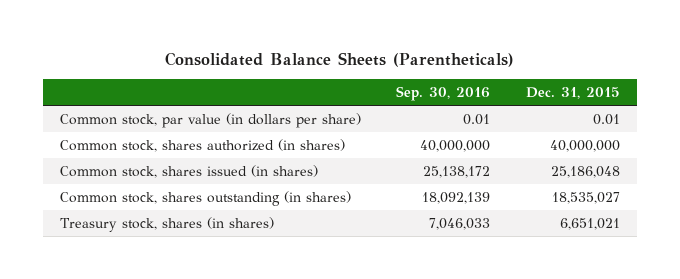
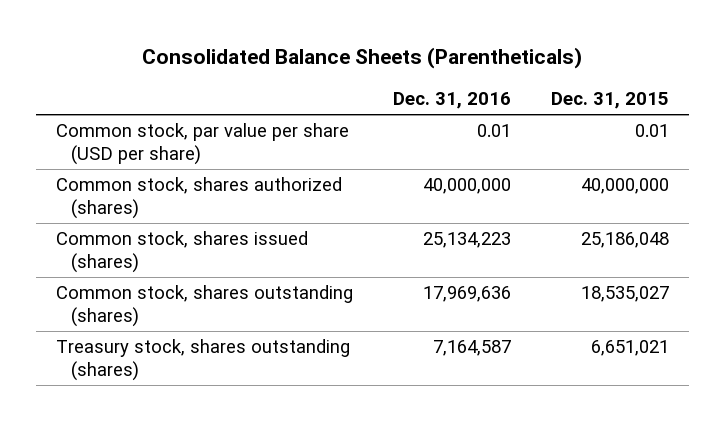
- | Sep. 30, 2016 | Dec. 31, 2015
+ | Dec. 31, 2016 | Dec. 31, 2015
- Common stock, par value (in dollars per share) | 0.01 | 0.01
- Common stock, shares authorized (in shares) | 40,000,000 | 40,000,000
- Common stock, shares issued (in shares) | 25,138,172 | 25,186,048
- Common stock, shares outstanding (in shares) | 18,092,139 | 18,535,027
- Treasury stock, shares (in shares) | 7,046,033 | 6,651,021
+ Common stock, par value per share (USD per share) | 0.01 | 0.01
+ Common stock, shares authorized (shares) | 40,000,000 | 40,000,000
+ Common stock, shares issued (shares) | 25,134,223 | 25,186,048
+ Common stock, shares outstanding (shares) | 17,969,636 | 18,535,027
+ Treasury stock, shares outstanding (shares) | 7,164,587 | 6,651,021

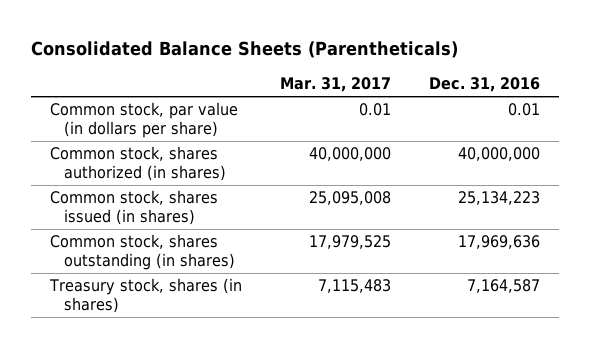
- | Dec. 31, 2016 | Dec. 31, 2015
+ | Mar. 31, 2017 | Dec. 31, 2016
- Common stock, par value per share (USD per share) | 0.01 | 0.01
- Common stock, shares authorized (shares) | 40,000,000 | 40,000,000
- Common stock, shares issued (shares) | 25,134,223 | 25,186,048
- Common stock, shares outstanding (shares) | 17,969,636 | 18,535,027
- Treasury stock, shares outstanding (shares) | 7,164,587 | 6,651,021
+ Common stock, par value (in dollars per share) | 0.01 | 0.01
+ Common stock, shares authorized (in shares) | 40,000,000 | 40,000,000
+ Common stock, shares issued (in shares) | 25,095,008 | 25,134,223
+ Common stock, shares outstanding (in shares) | 17,979,525 | 17,969,636
+ Treasury stock, shares (in shares) | 7,115,483 | 7,164,587

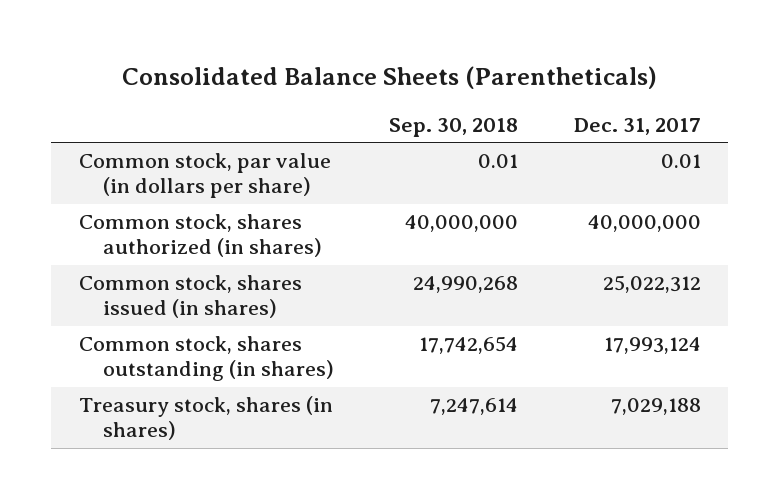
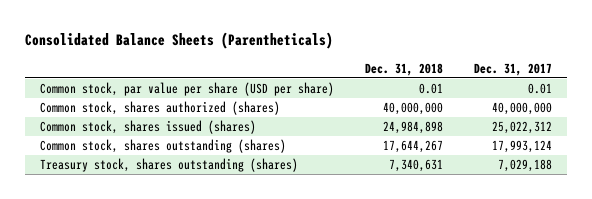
- | Sep. 30, 2018 | Dec. 31, 2017
+ | Dec. 31, 2018 | Dec. 31, 2017
- Common stock, par value (in dollars per share) | 0.01 | 0.01
- Common stock, shares authorized (in shares) | 40,000,000 | 40,000,000
- Common stock, shares issued (in shares) | 24,990,268 | 25,022,312
- Common stock, shares outstanding (in shares) | 17,742,654 | 17,993,124
- Treasury stock, shares (in shares) | 7,247,614 | 7,029,188
+ Common stock, par value per share (USD per share) | 0.01 | 0.01
+ Common stock, shares authorized (shares) | 40,000,000 | 40,000,000
+ Common stock, shares issued (shares) | 24,984,898 | 25,022,312
+ Common stock, shares outstanding (shares) | 17,644,267 | 17,993,124
+ Treasury stock, shares outstanding (shares) | 7,340,631 | 7,029,188

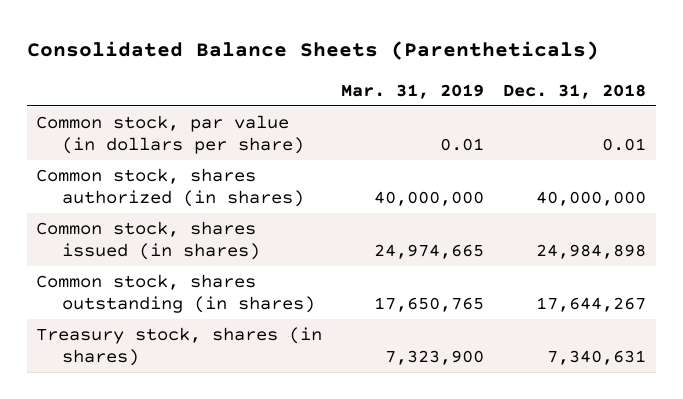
- | Dec. 31, 2018 | Dec. 31, 2017
+ | Mar. 31, 2019 | Dec. 31, 2018
- Common stock, par value per share (USD per share) | 0.01 | 0.01
- Common stock, shares authorized (shares) | 40,000,000 | 40,000,000
- Common stock, shares issued (shares) | 24,984,898 | 25,022,312
- Common stock, shares outstanding (shares) | 17,644,267 | 17,993,124
- Treasury stock, shares outstanding (shares) | 7,340,631 | 7,029,188
+ Common stock, par value (in dollars per share) | 0.01 | 0.01
+ Common stock, shares authorized (in shares) | 40,000,000 | 40,000,000
+ Common stock, shares issued (in shares) | 24,974,665 | 24,984,898
+ Common stock, shares outstanding (in shares) | 17,650,765 | 17,644,267
+ Treasury stock, shares (in shares) | 7,323,900 | 7,340,631

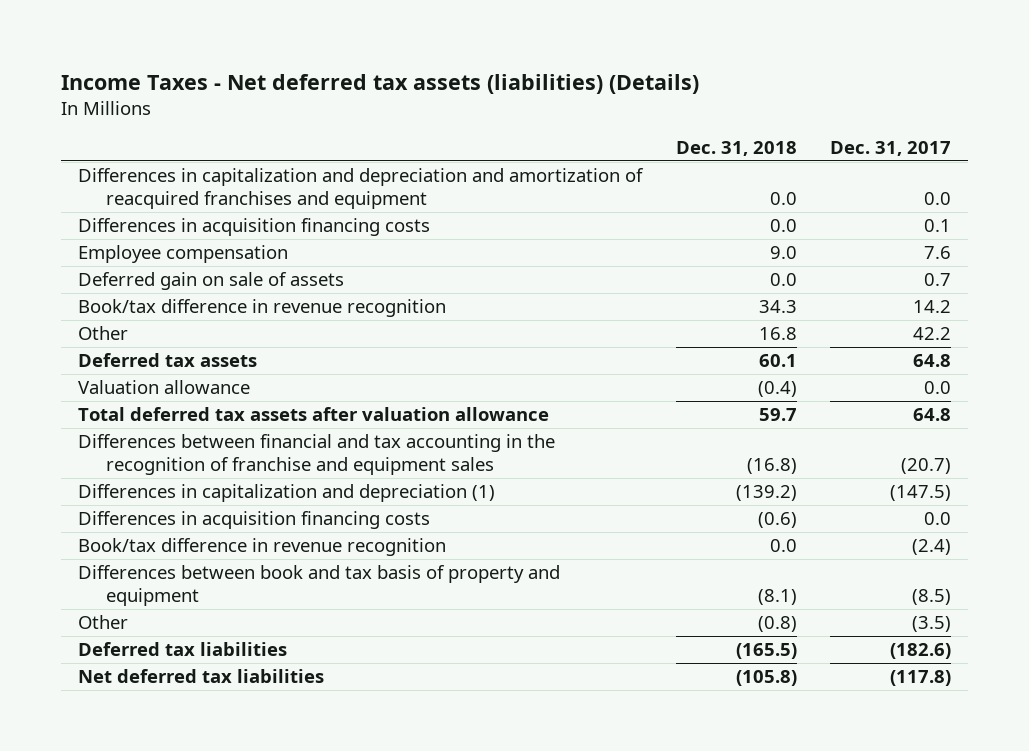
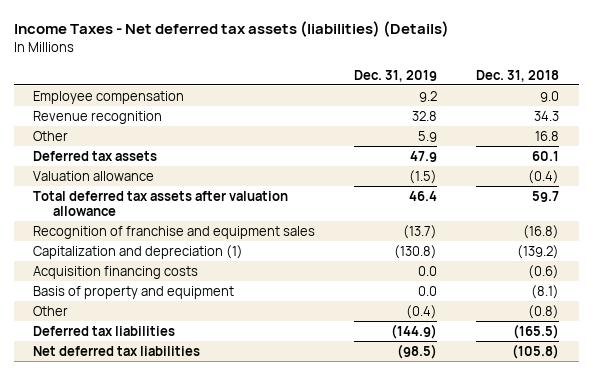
- | Dec. 31, 2018 | Dec. 31, 2017
+ | Dec. 31, 2019 | Dec. 31, 2018
- Differences in capitalization and depreciation and amortization of reacquired franchises and equipment | 0.0 | 0.0
- Differences in acquisition financing costs | 0.0 | 0.1
- Deferred gain on sale of assets | 0.0 | 0.7
- Book/tax difference in revenue recognition | 34.3 | 14.2
+ Revenue recognition | 32.8 | 34.3
- Differences between financial and tax accounting in the recognition of franchise and equipment sales | (16.8) | (20.7)
- Differences in capitalization and depreciation (1) | (139.2) | (147.5)
- Differences in acquisition financing costs | (0.6) | 0.0
- Book/tax difference in revenue recognition | 0.0 | (2.4)
- Differences between book and tax basis of property and equipment | (8.1) | (8.5)
+ Recognition of franchise and equipment sales | (13.7) | (16.8)
+ Capitalization and depreciation (1) | (130.8) | (139.2)
+ Acquisition financing costs | 0.0 | (0.6)
+ Basis of property and equipment | 0.0 | (8.1)

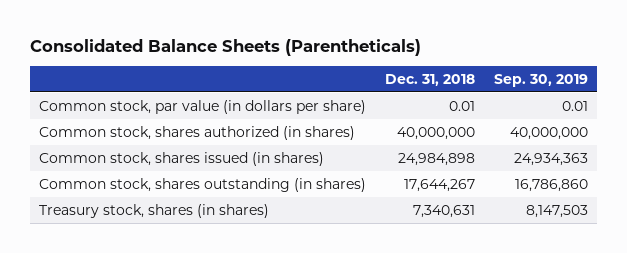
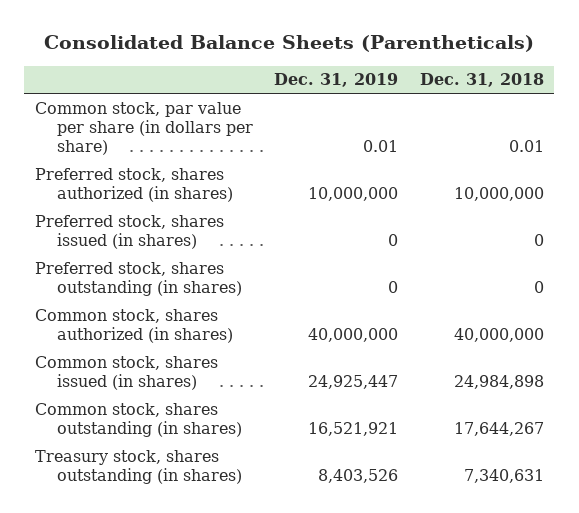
- | Dec. 31, 2018 | Sep. 30, 2019
+ | Dec. 31, 2019 | Dec. 31, 2018
- Common stock, par value (in dollars per share) | 0.01 | 0.01
+ Common stock, par value per share (in dollars per share) | 0.01 | 0.01
+ Preferred stock, shares authorized (in shares) | 10,000,000 | 10,000,000
+ Preferred stock, shares issued (in shares) | 0 | 0
+ Preferred stock, shares outstanding (in shares) | 0 | 0
- Treasury stock, shares (in shares) | 7,340,631 | 8,147,503
+ Treasury stock, shares outstanding (in shares) | 8,403,526 | 7,340,631

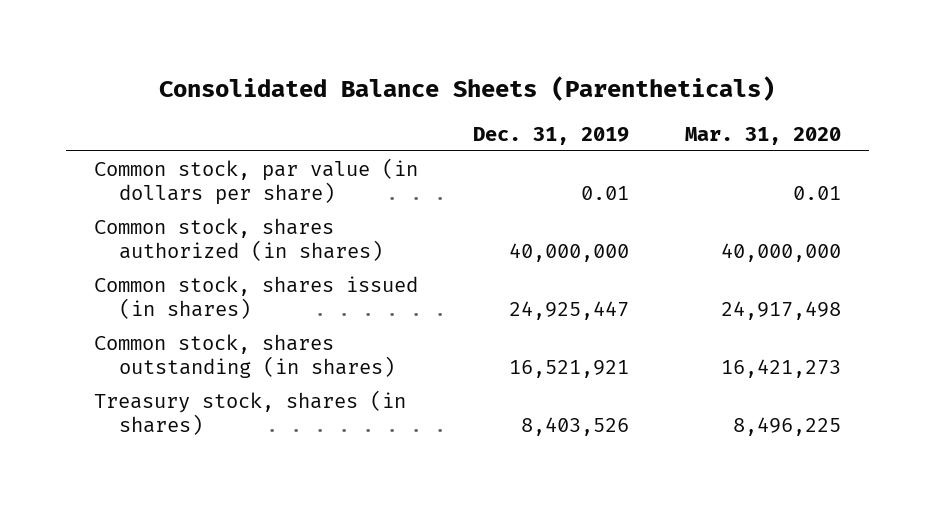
- | Dec. 31, 2019 | Dec. 31, 2018
+ | Dec. 31, 2019 | Mar. 31, 2020
- Common stock, par value per share (in dollars per share) | 0.01 | 0.01
- Preferred stock, shares authorized (in shares) | 10,000,000 | 10,000,000
- Preferred stock, shares issued (in shares) | 0 | 0
- Preferred stock, shares outstanding (in shares) | 0 | 0
+ Common stock, par value (in dollars per share) | 0.01 | 0.01
- Treasury stock, shares outstanding (in shares) | 8,403,526 | 7,340,631
+ Treasury stock, shares (in shares) | 8,403,526 | 8,496,225

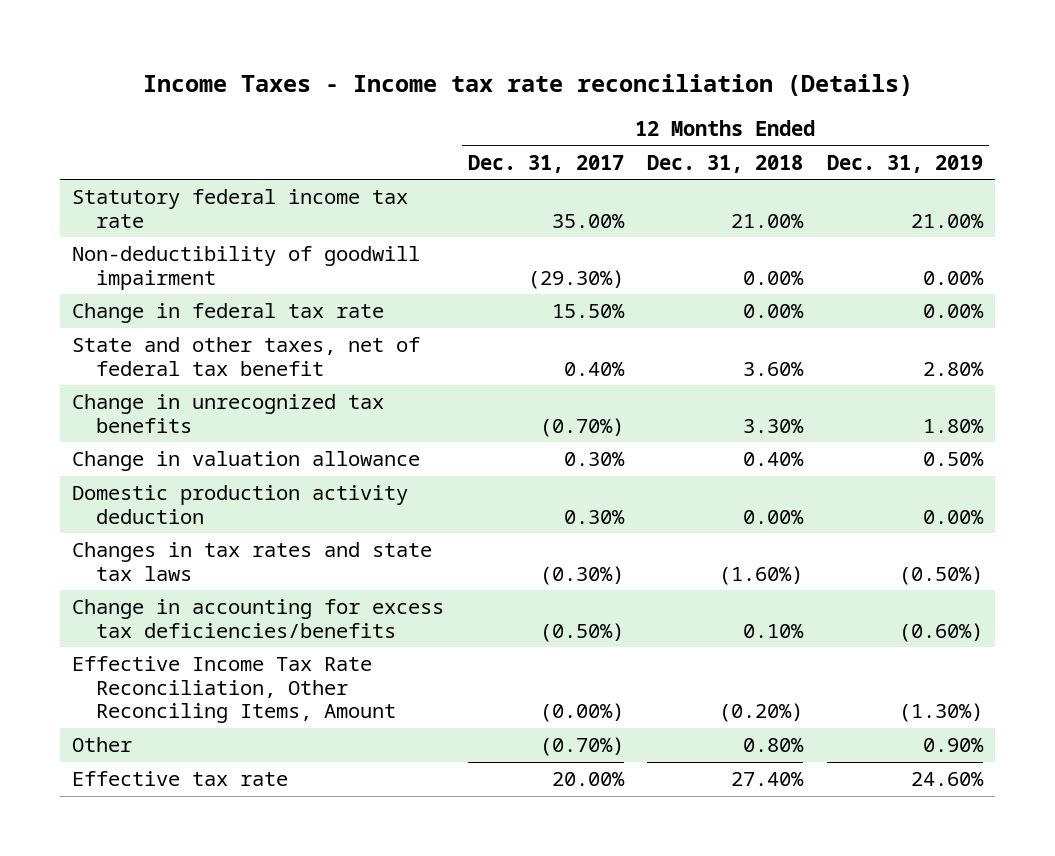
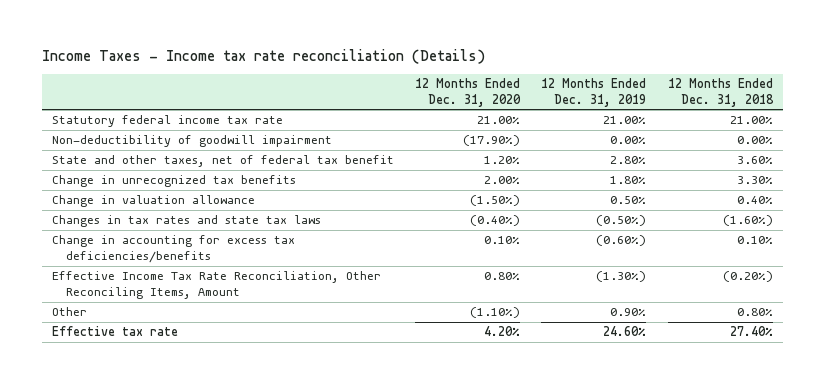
- | 12 Months Ended Dec. 31, 2017 | 12 Months Ended Dec. 31, 2018 | 12 Months Ended Dec. 31, 2019
+ | 12 Months Ended Dec. 31, 2020 | 12 Months Ended Dec. 31, 2019 | 12 Months Ended Dec. 31, 2018
- Change in federal tax rate | 15.50% | 0.00% | 0.00%
- Domestic production activity deduction | 0.30% | 0.00% | 0.00%

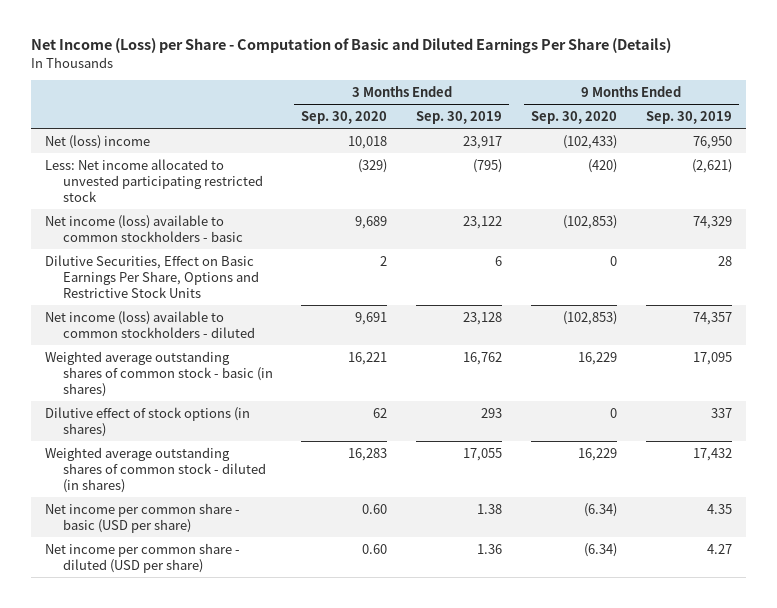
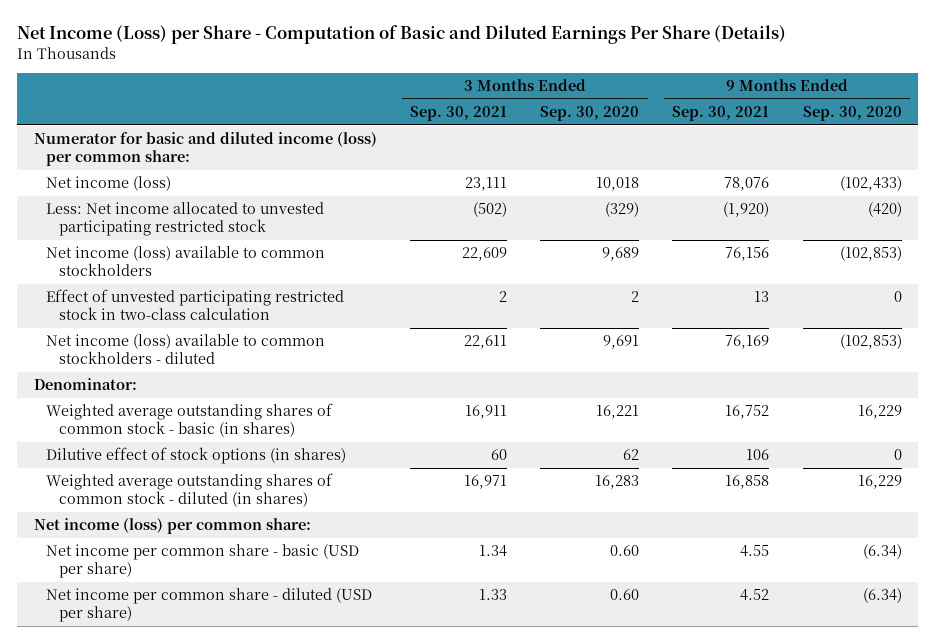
- | 3 Months Ended Sep. 30, 2020 | 3 Months Ended Sep. 30, 2019 | 9 Months Ended Sep. 30, 2020 | 9 Months Ended Sep. 30, 2019
+ | 3 Months Ended Sep. 30, 2021 | 3 Months Ended Sep. 30, 2020 | 9 Months Ended Sep. 30, 2021 | 9 Months Ended Sep. 30, 2020
- Net (loss) income | 10,018 | 23,917 | (102,433) | 76,950
+ Numerator for basic and diluted income (loss) per common share:
+ Net income (loss) | 23,111 | 10,018 | 78,076 | (102,433)
- Net income (loss) available to common stockholders - basic | 9,689 | 23,122 | (102,853) | 74,329
- Dilutive Securities, Effect on Basic Earnings Per Share, Options and Restrictive Stock Units | 2 | 6 | 0 | 28
+ Net income (loss) available to common stockholders | 22,609 | 9,689 | 76,156 | (102,853)
+ Effect of unvested participating restricted stock in two-class calculation | 2 | 2 | 13 | 0
+ Denominator:
+ Net income (loss) per common share:

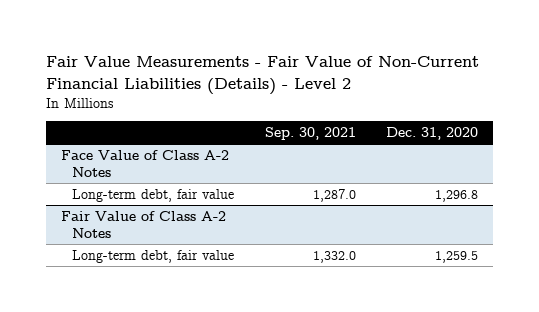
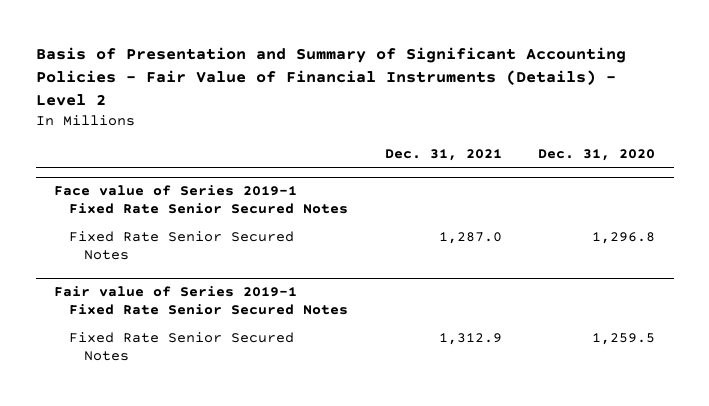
- Fair Value Measurements - Fair Value of Non-Current Financial Liabilities (Details) - Level 2
+ Basis of Presentation and Summary of Significant Accounting Policies - Fair Value of Financial Instruments (Details) - Level 2
- | Sep. 30, 2021 | Dec. 31, 2020
+ | Dec. 31, 2021 | Dec. 31, 2020
- Face Value of Class A-2 Notes
- Long-term debt, fair value | 1,287.0 | 1,296.8
- Fair Value of Class A-2 Notes
- Long-term debt, fair value | 1,332.0 | 1,259.5
+ Face value of Series 2019-1 Fixed Rate Senior Secured Notes
+ Fixed Rate Senior Secured Notes | 1,287.0 | 1,296.8
+ Fair value of Series 2019-1 Fixed Rate Senior Secured Notes
+ Fixed Rate Senior Secured Notes | 1,312.9 | 1,259.5

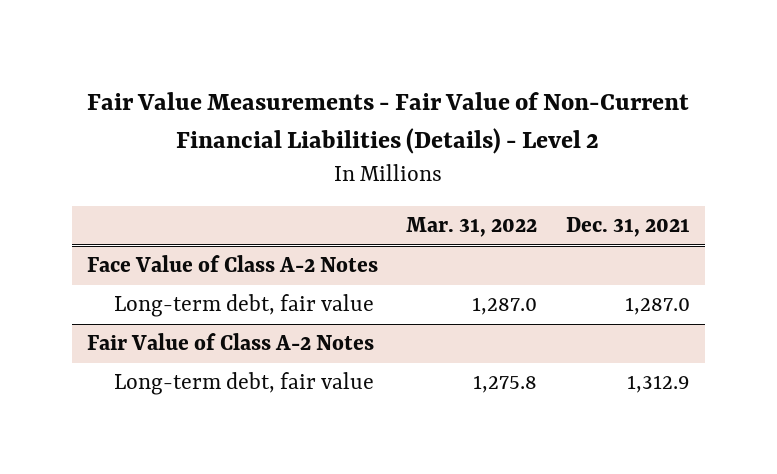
- Basis of Presentation and Summary of Significant Accounting Policies - Fair Value of Financial Instruments (Details) - Level 2
+ Fair Value Measurements - Fair Value of Non-Current Financial Liabilities (Details) - Level 2
- | Dec. 31, 2021 | Dec. 31, 2020
+ | Mar. 31, 2022 | Dec. 31, 2021
- Face value of Series 2019-1 Fixed Rate Senior Secured Notes
- Fixed Rate Senior Secured Notes | 1,287.0 | 1,296.8
- Fair value of Series 2019-1 Fixed Rate Senior Secured Notes
- Fixed Rate Senior Secured Notes | 1,312.9 | 1,259.5
+ Face Value of Class A-2 Notes
+ Long-term debt, fair value | 1,287.0 | 1,287.0
+ Fair Value of Class A-2 Notes
+ Long-term debt, fair value | 1,275.8 | 1,312.9

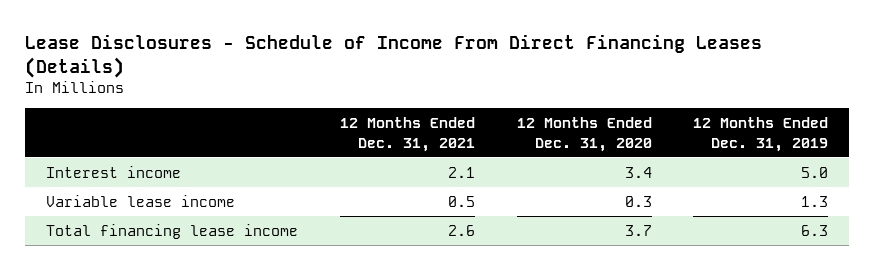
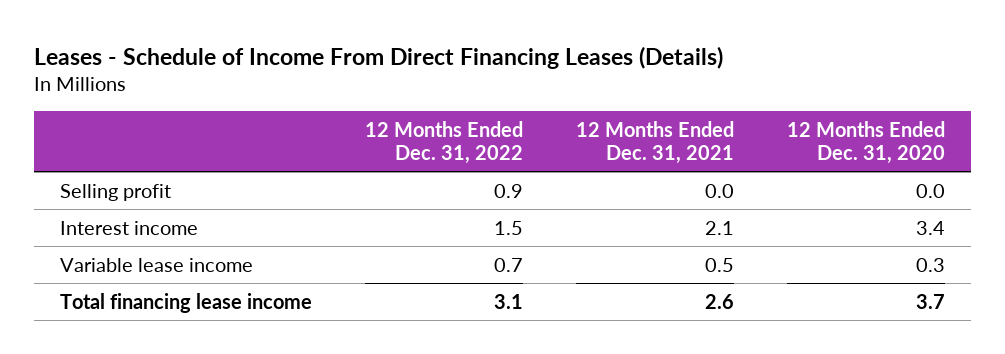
- Lease Disclosures - Schedule of Income From Direct Financing Leases (Details)
+ Leases - Schedule of Income From Direct Financing Leases (Details)
- | 12 Months Ended Dec. 31, 2021 | 12 Months Ended Dec. 31, 2020 | 12 Months Ended Dec. 31, 2019
+ | 12 Months Ended Dec. 31, 2022 | 12 Months Ended Dec. 31, 2021 | 12 Months Ended Dec. 31, 2020
+ Selling profit | 0.9 | 0.0 | 0.0

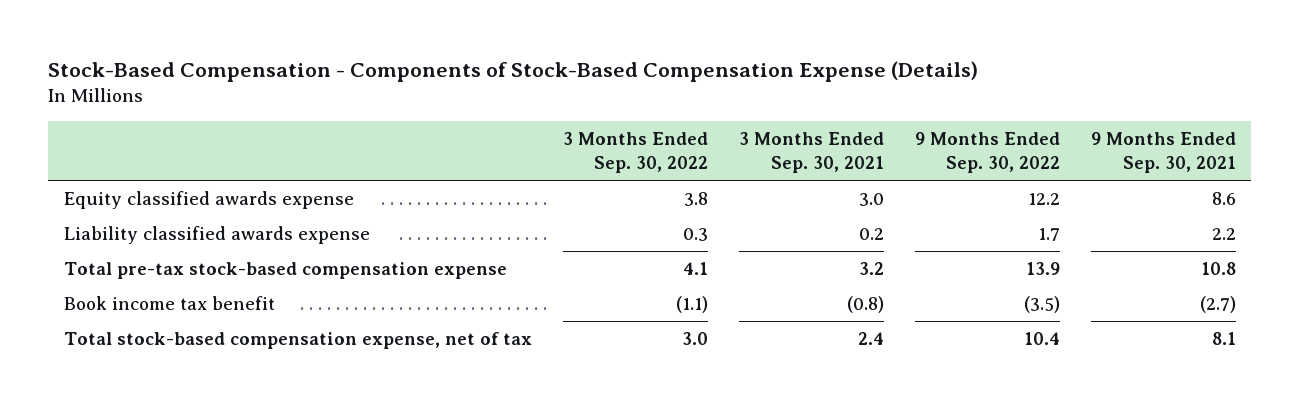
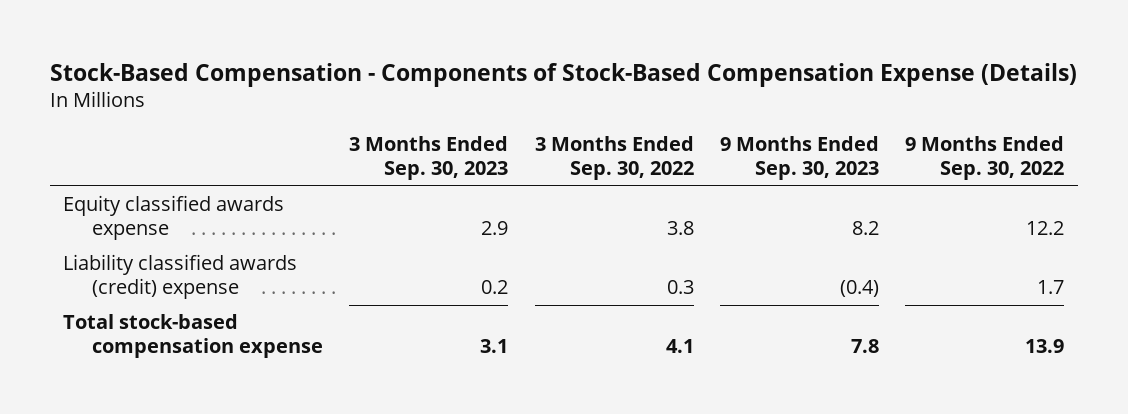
- | 3 Months Ended Sep. 30, 2022 | 3 Months Ended Sep. 30, 2021 | 9 Months Ended Sep. 30, 2022 | 9 Months Ended Sep. 30, 2021
+ | 3 Months Ended Sep. 30, 2023 | 3 Months Ended Sep. 30, 2022 | 9 Months Ended Sep. 30, 2023 | 9 Months Ended Sep. 30, 2022
- Liability classified awards expense | 0.3 | 0.2 | 1.7 | 2.2
- Total pre-tax stock-based compensation expense | 4.1 | 3.2 | 13.9 | 10.8
- Book income tax benefit | (1.1) | (0.8) | (3.5) | (2.7)
- Total stock-based compensation expense, net of tax | 3.0 | 2.4 | 10.4 | 8.1
+ Liability classified awards (credit) expense | 0.2 | 0.3 | (0.4) | 1.7
+ Total stock-based compensation expense | 3.1 | 4.1 | 7.8 | 13.9

